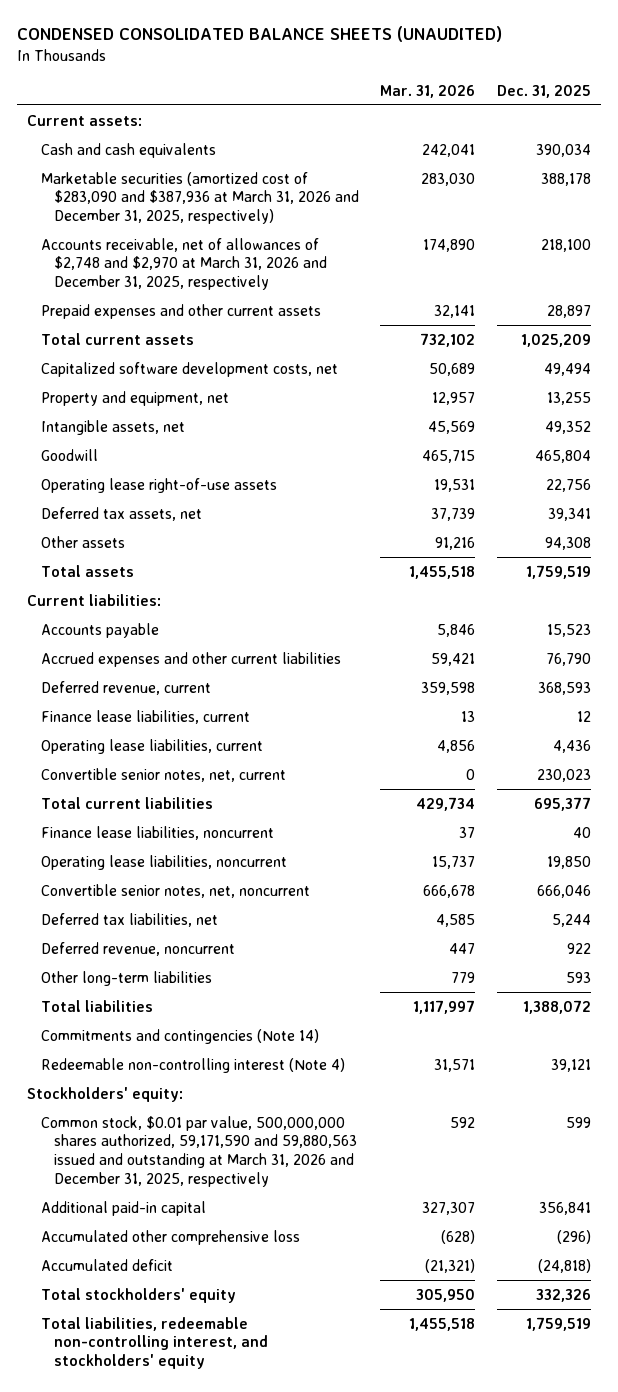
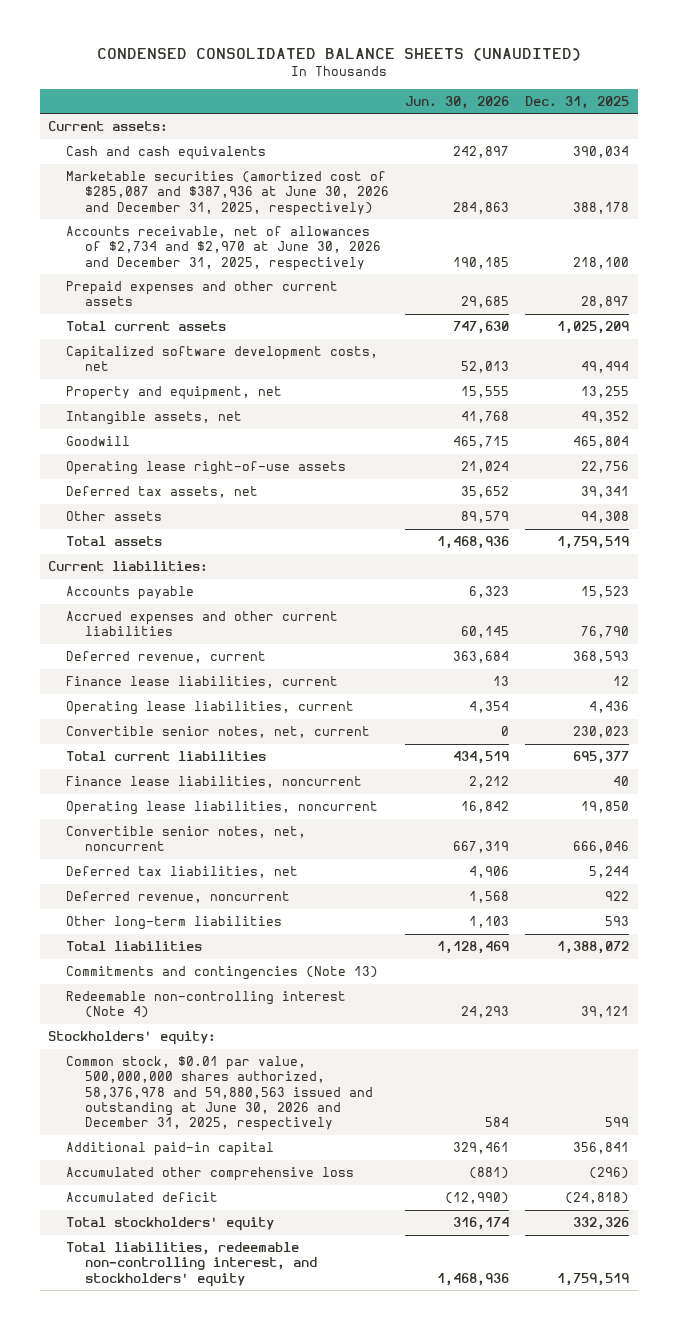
- | Mar. 31, 2026 | Dec. 31, 2025
+ | Jun. 30, 2026 | Dec. 31, 2025
- Marketable securities (amortized cost of $283,090 and $387,936 at March 31, 2026 and December 31, 2025, respectively) | 283,030 | 388,178
- Accounts receivable, net of allowances of $2,748 and $2,970 at March 31, 2026 and December 31, 2025, respectively | 174,890 | 218,100
+ Marketable securities (amortized cost of $285,087 and $387,936 at June 30, 2026 and December 31, 2025, respectively) | 284,863 | 388,178
+ Accounts receivable, net of allowances of $2,734 and $2,970 at June 30, 2026 and December 31, 2025, respectively | 190,185 | 218,100
- Commitments and contingencies (Note 14)
+ Commitments and contingencies (Note 13)
- Common stock, $0.01 par value, 500,000,000 shares authorized, 59,171,590 and 59,880,563 issued and outstanding at March 31, 2026 and December 31, 2025, respectively | 592 | 599
+ Common stock, $0.01 par value, 500,000,000 shares authorized, 58,376,978 and 59,880,563 issued and outstanding at June 30, 2026 and December 31, 2025, respectively | 584 | 599

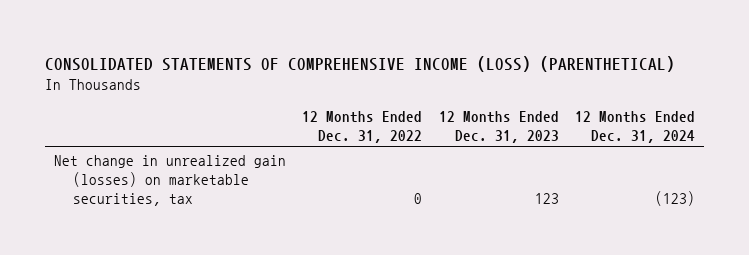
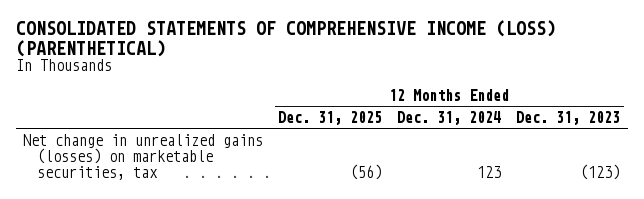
- | 12 Months Ended Dec. 31, 2022 | 12 Months Ended Dec. 31, 2023 | 12 Months Ended Dec. 31, 2024
+ | 12 Months Ended Dec. 31, 2025 | 12 Months Ended Dec. 31, 2024 | 12 Months Ended Dec. 31, 2023
- Net change in unrealized gain (losses) on marketable securities, tax | 0 | 123 | (123)
+ Net change in unrealized gains (losses) on marketable securities, tax | (56) | 123 | (123)

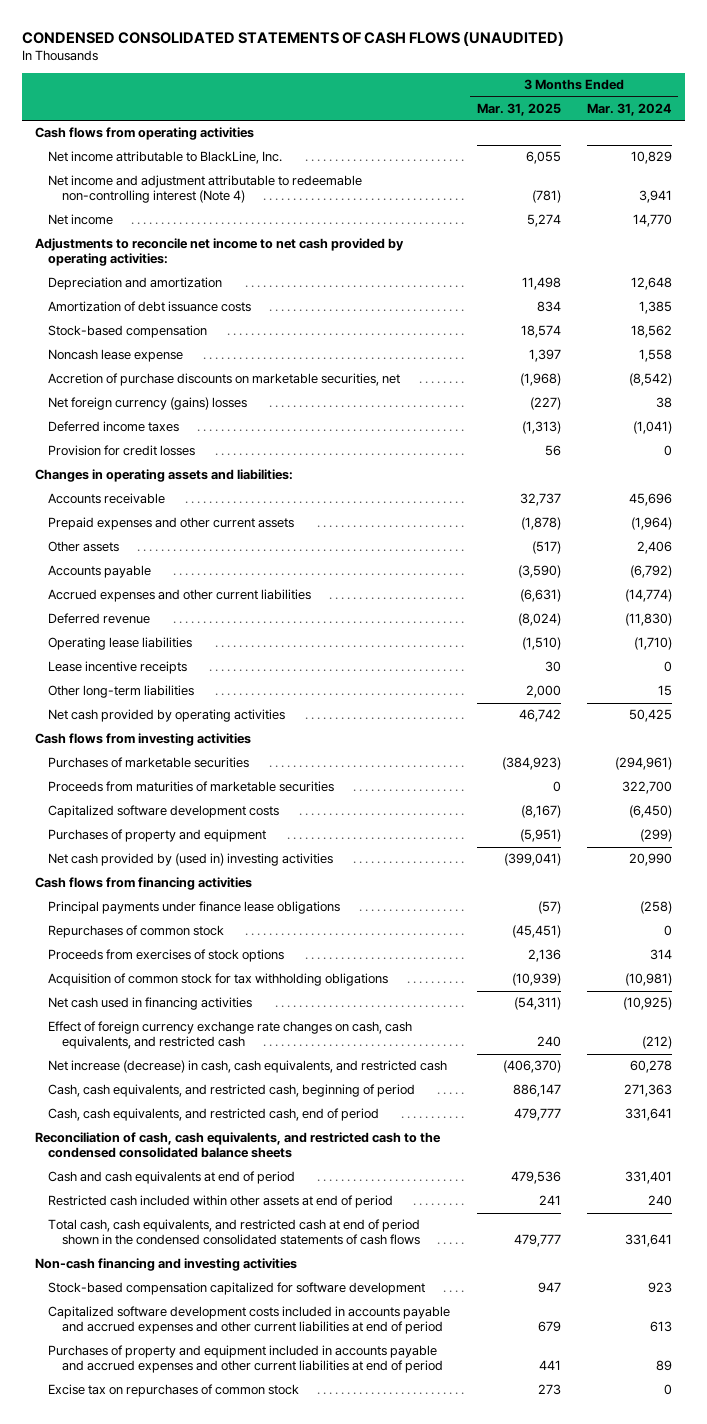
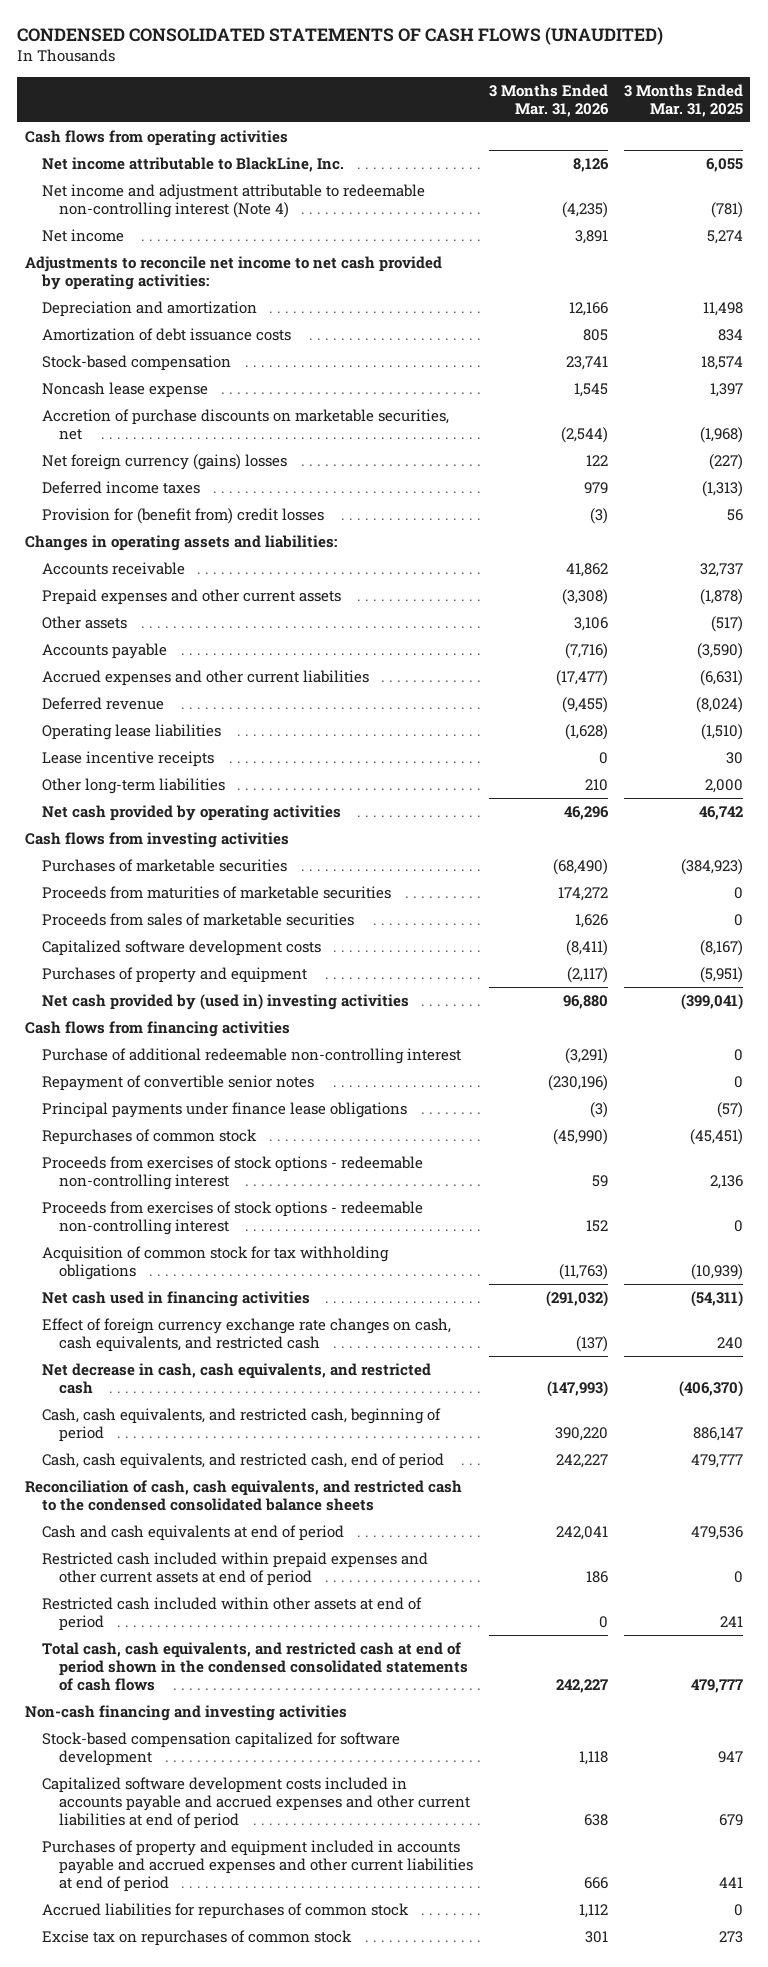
- | 3 Months Ended Mar. 31, 2025 | 3 Months Ended Mar. 31, 2024
+ | 3 Months Ended Mar. 31, 2026 | 3 Months Ended Mar. 31, 2025
- Provision for credit losses | 56 | 0
+ Provision for (benefit from) credit losses | (3) | 56
+ Proceeds from sales of marketable securities | 1,626 | 0
+ Purchase of additional redeemable non-controlling interest | (3,291) | 0
+ Repayment of convertible senior notes | (230,196) | 0
- Proceeds from exercises of stock options | 2,136 | 314
+ Proceeds from exercises of stock options - redeemable non-controlling interest | 59 | 2,136
+ Proceeds from exercises of stock options - redeemable non-controlling interest | 152 | 0
- Net increase (decrease) in cash, cash equivalents, and restricted cash | (406,370) | 60,278
+ Net decrease in cash, cash equivalents, and restricted cash | (147,993) | (406,370)
+ Restricted cash included within prepaid expenses and other current assets at end of period | 186 | 0
+ Accrued liabilities for repurchases of common stock | 1,112 | 0

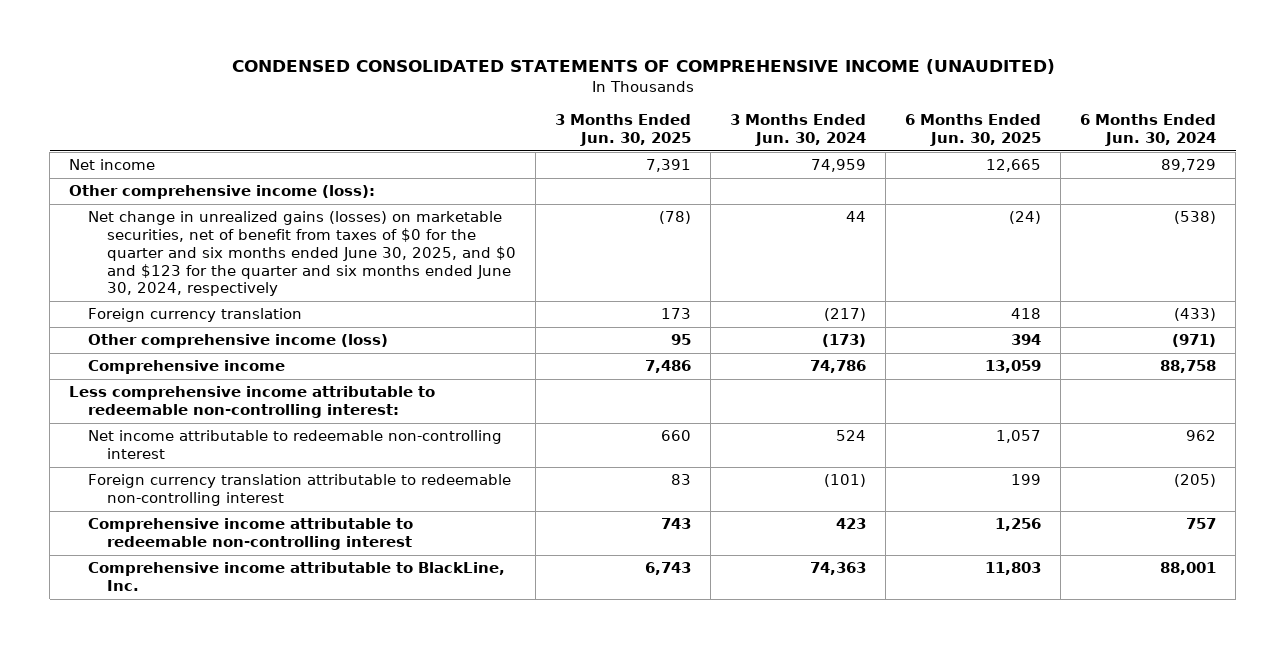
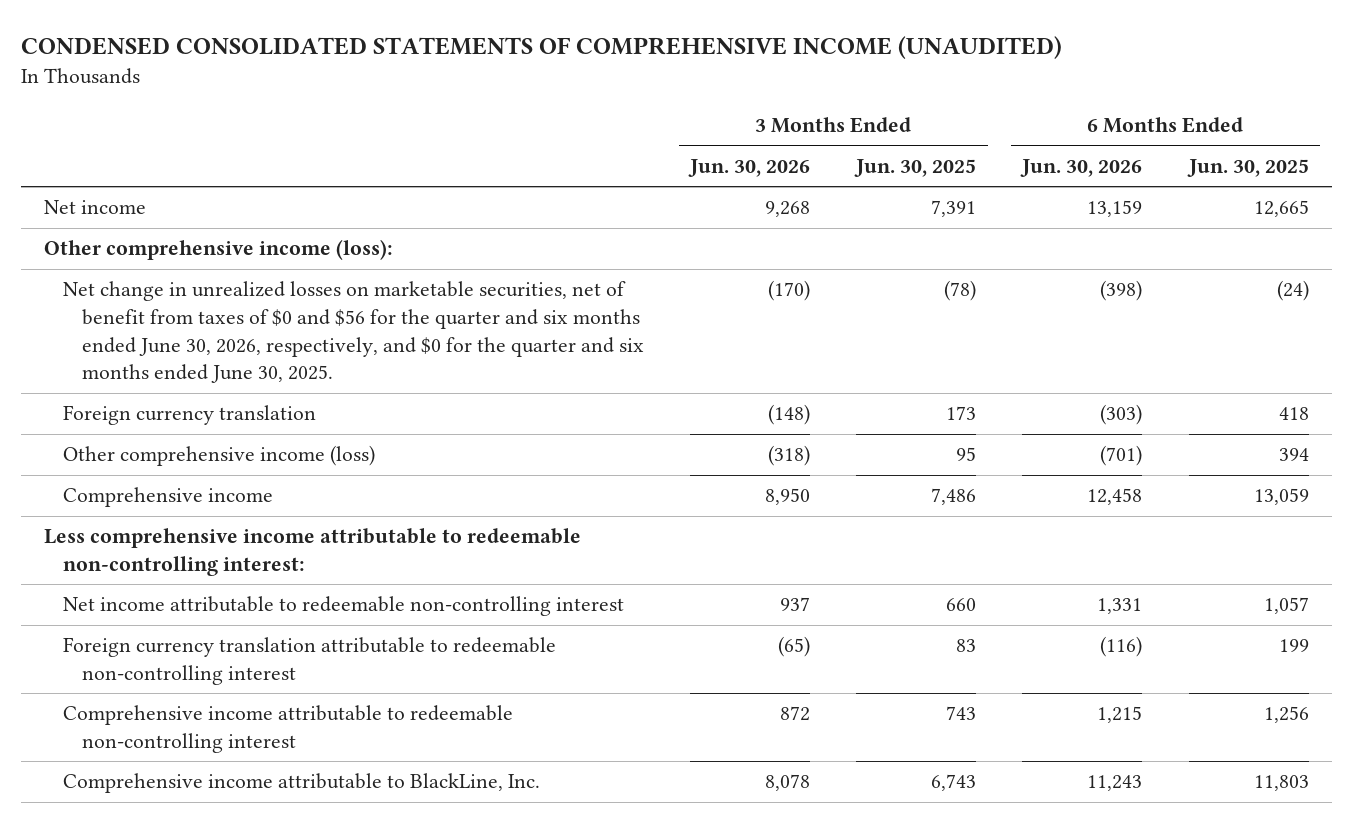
- | 3 Months Ended Jun. 30, 2025 | 3 Months Ended Jun. 30, 2024 | 6 Months Ended Jun. 30, 2025 | 6 Months Ended Jun. 30, 2024
+ | 3 Months Ended Jun. 30, 2026 | 3 Months Ended Jun. 30, 2025 | 6 Months Ended Jun. 30, 2026 | 6 Months Ended Jun. 30, 2025
- Net change in unrealized gains (losses) on marketable securities, net of benefit from taxes of $0 for the quarter and six months ended June 30, 2025, and $0 and $123 for the quarter and six months ended June 30, 2024, respectively | (78) | 44 | (24) | (538)
+ Net change in unrealized losses on marketable securities, net of benefit from taxes of $0 and $56 for the quarter and six months ended June 30, 2026, respectively, and $0 for the quarter and six months ended June 30, 2025. | (170) | (78) | (398) | (24)

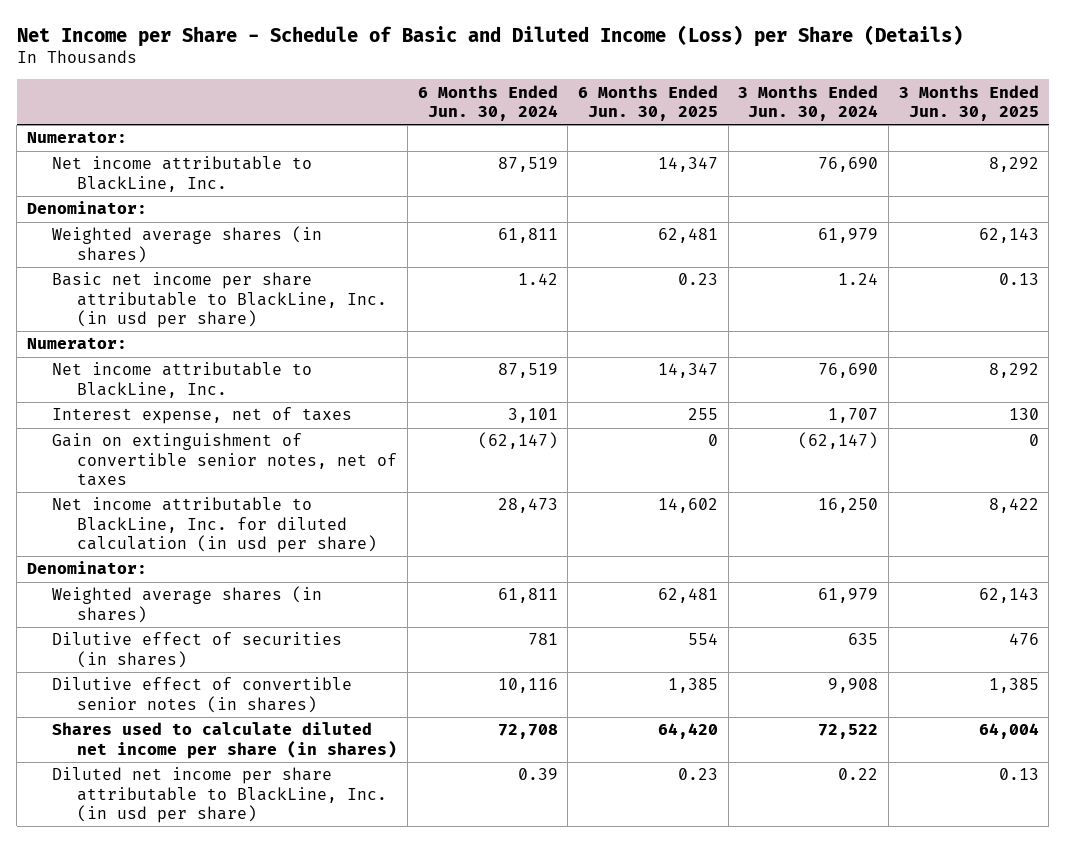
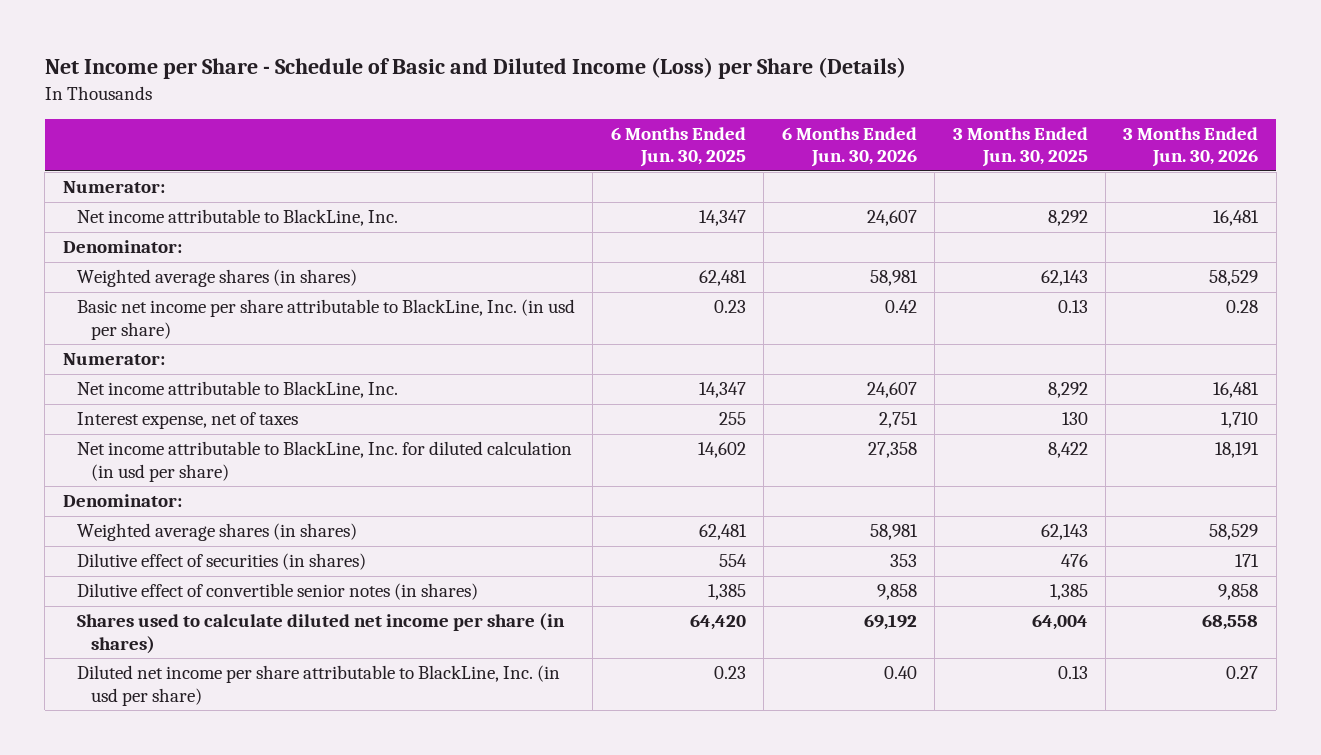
- | 6 Months Ended Jun. 30, 2024 | 6 Months Ended Jun. 30, 2025 | 3 Months Ended Jun. 30, 2024 | 3 Months Ended Jun. 30, 2025
+ | 6 Months Ended Jun. 30, 2025 | 6 Months Ended Jun. 30, 2026 | 3 Months Ended Jun. 30, 2025 | 3 Months Ended Jun. 30, 2026
- Gain on extinguishment of convertible senior notes, net of taxes | (62,147) | 0 | (62,147) | 0

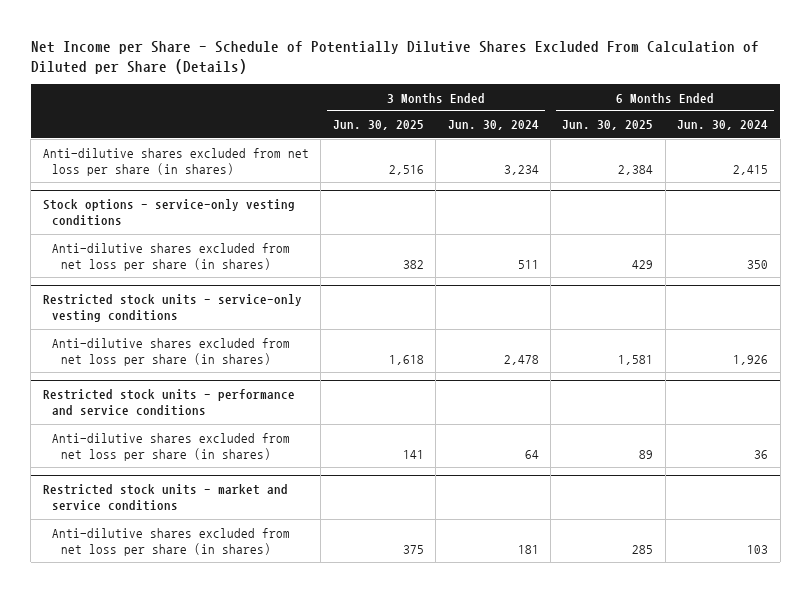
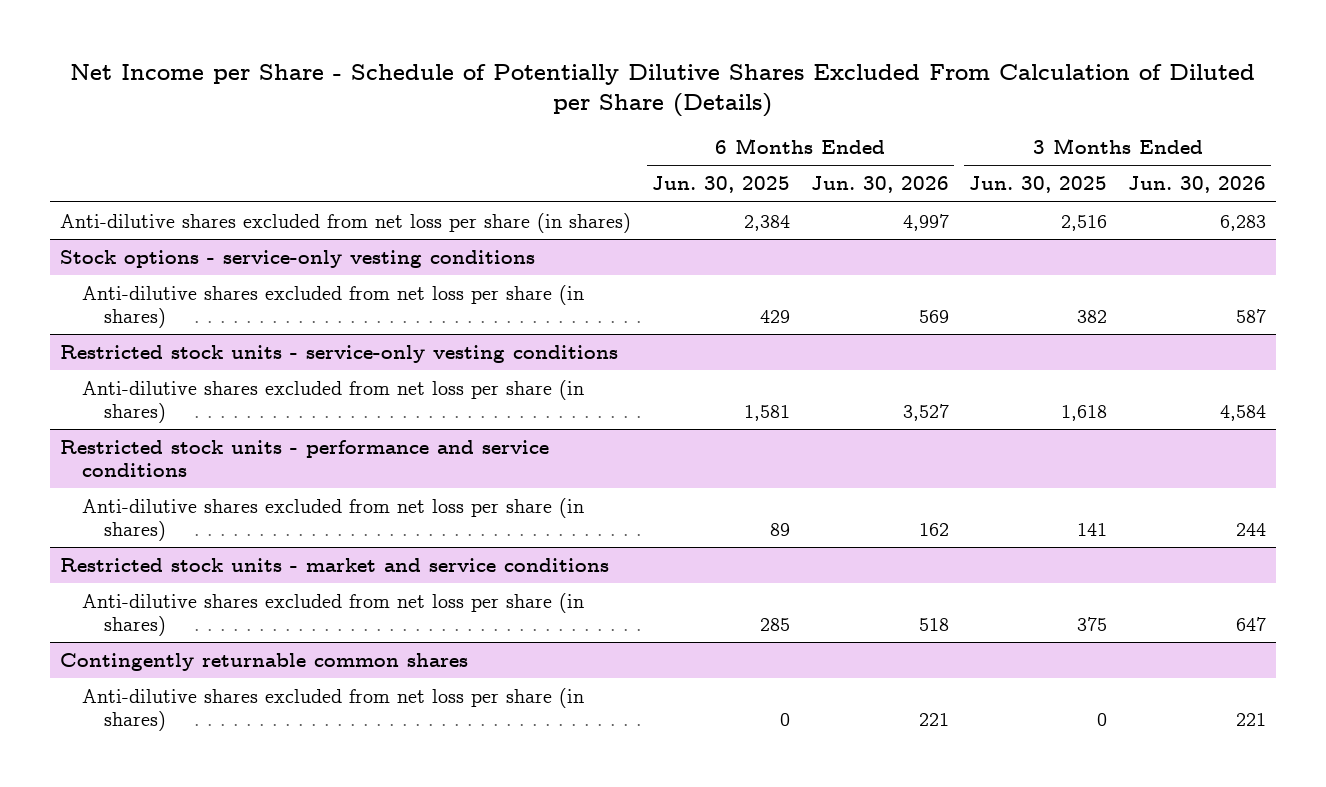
- | 3 Months Ended Jun. 30, 2025 | 3 Months Ended Jun. 30, 2024 | 6 Months Ended Jun. 30, 2025 | 6 Months Ended Jun. 30, 2024
+ | 6 Months Ended Jun. 30, 2025 | 6 Months Ended Jun. 30, 2026 | 3 Months Ended Jun. 30, 2025 | 3 Months Ended Jun. 30, 2026
+ Contingently returnable common shares
+ Anti-dilutive shares excluded from net loss per share (in shares) | 0 | 221 | 0 | 221

